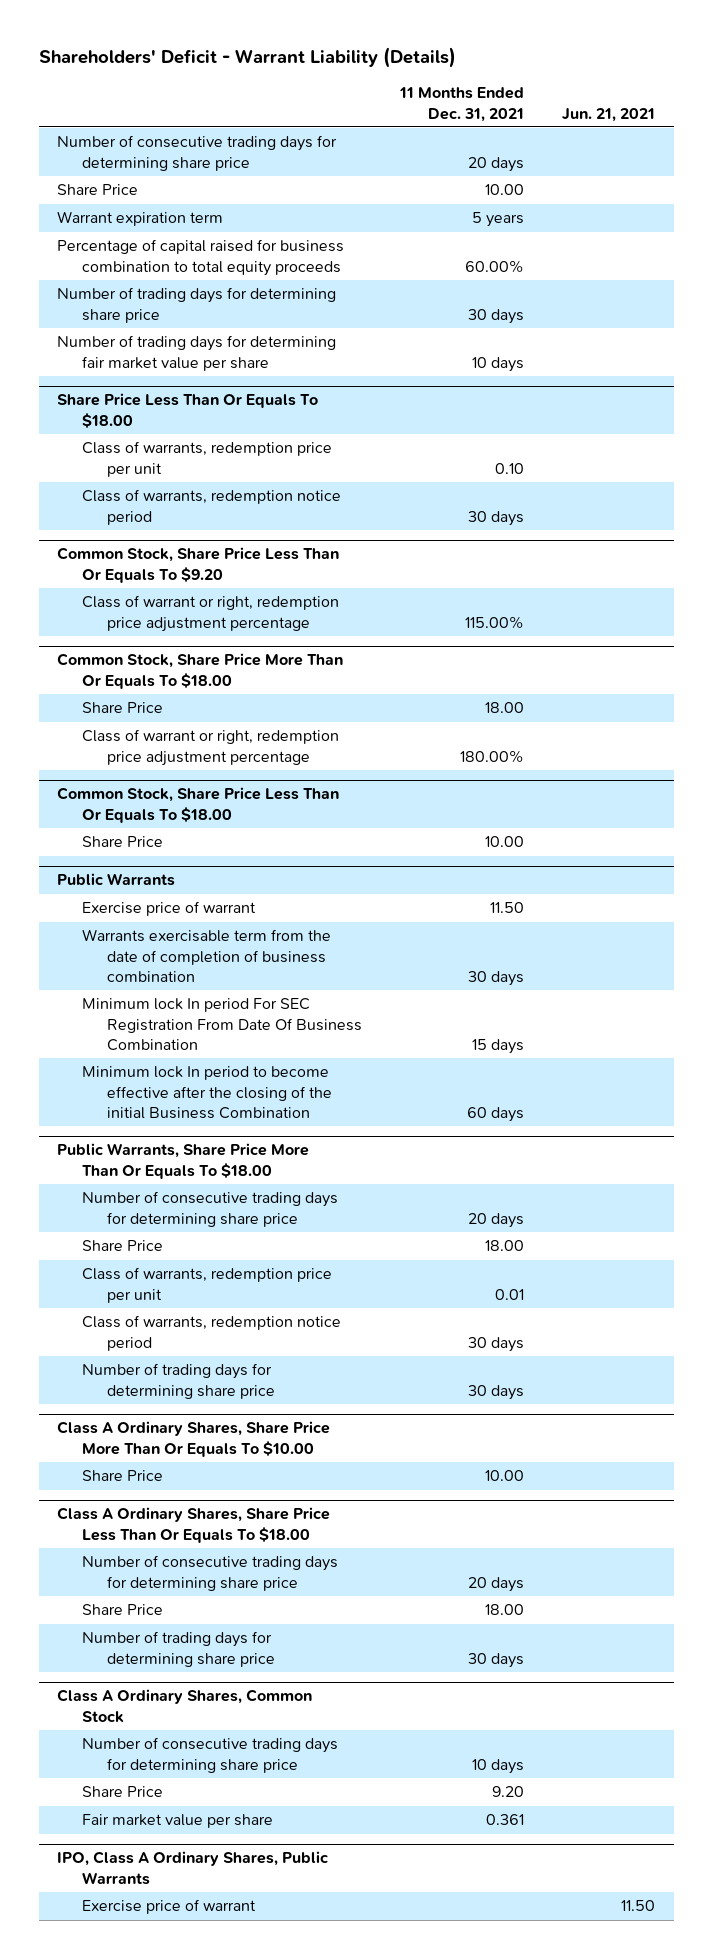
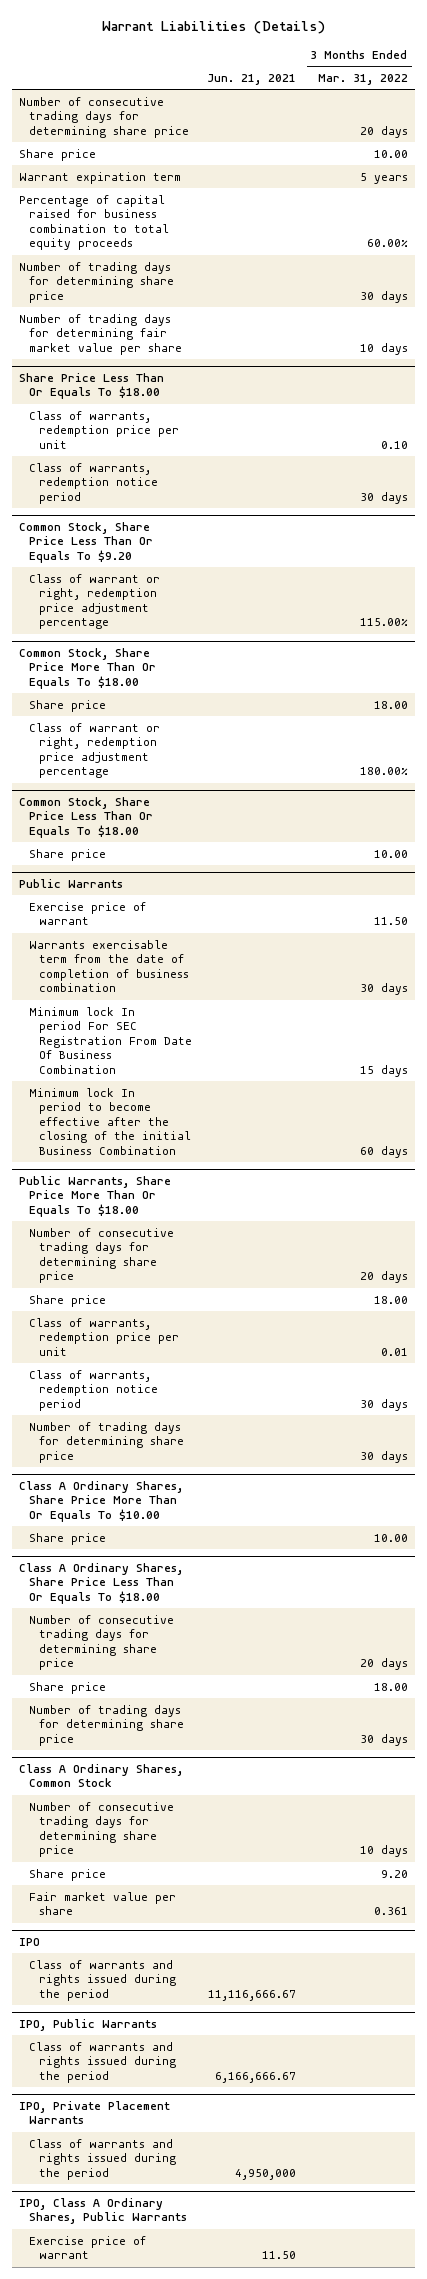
- Shareholders' Deficit - Warrant Liability (Details)
+ Warrant Liabilities (Details)
- | 11 Months Ended Dec. 31, 2021 | Jun. 21, 2021
+ | Jun. 21, 2021 | 3 Months Ended Mar. 31, 2022
- Share Price | 10.00 |
+ Share price | | 10.00
@ Common Stock, Share Price More Than Or Equals To $18.00
- Share Price | 18.00 |
+ Share price | | 18.00
@ Common Stock, Share Price Less Than Or Equals To $18.00
- Share Price | 10.00 |
+ Share price | | 10.00
@ Public Warrants, Share Price More Than Or Equals To $18.00
- Share Price | 18.00 |
+ Share price | | 18.00
@ Class A Ordinary Shares, Share Price More Than Or Equals To $10.00
- Share Price | 10.00 |
+ Share price | | 10.00
@ Class A Ordinary Shares, Share Price Less Than Or Equals To $18.00
- Share Price | 18.00 |
+ Share price | | 18.00
@ Class A Ordinary Shares, Common Stock
- Share Price | 9.20 |
+ Share price | | 9.20
+ IPO
+ Class of warrants and rights issued during the period | 11,116,666.67 |
+ IPO, Public Warrants
+ Class of warrants and rights issued during the period | 6,166,666.67 |
+ IPO, Private Placement Warrants
+ Class of warrants and rights issued during the period | 4,950,000 |

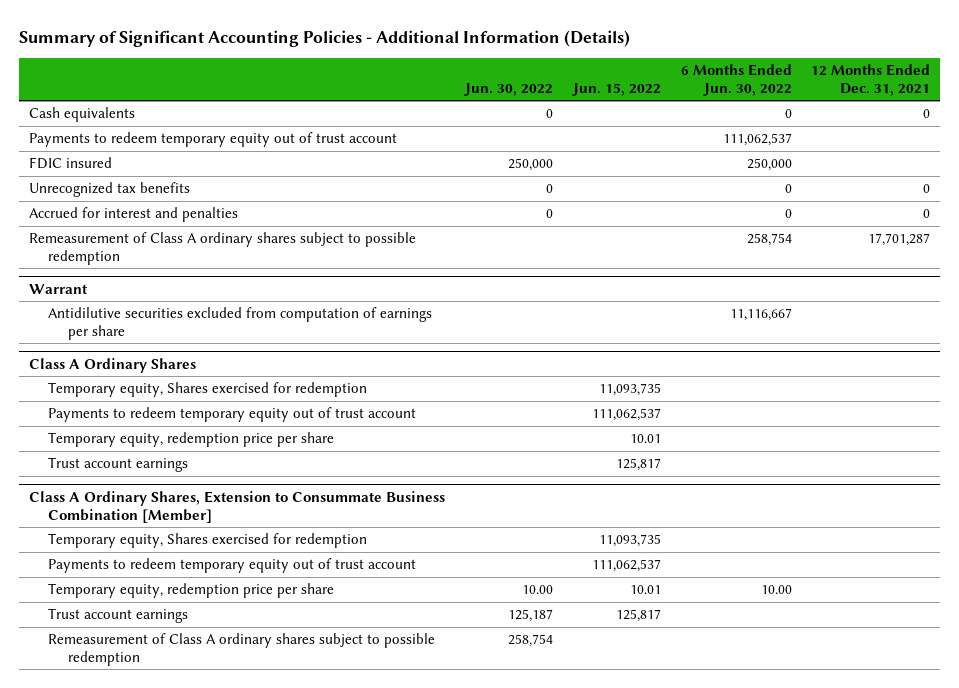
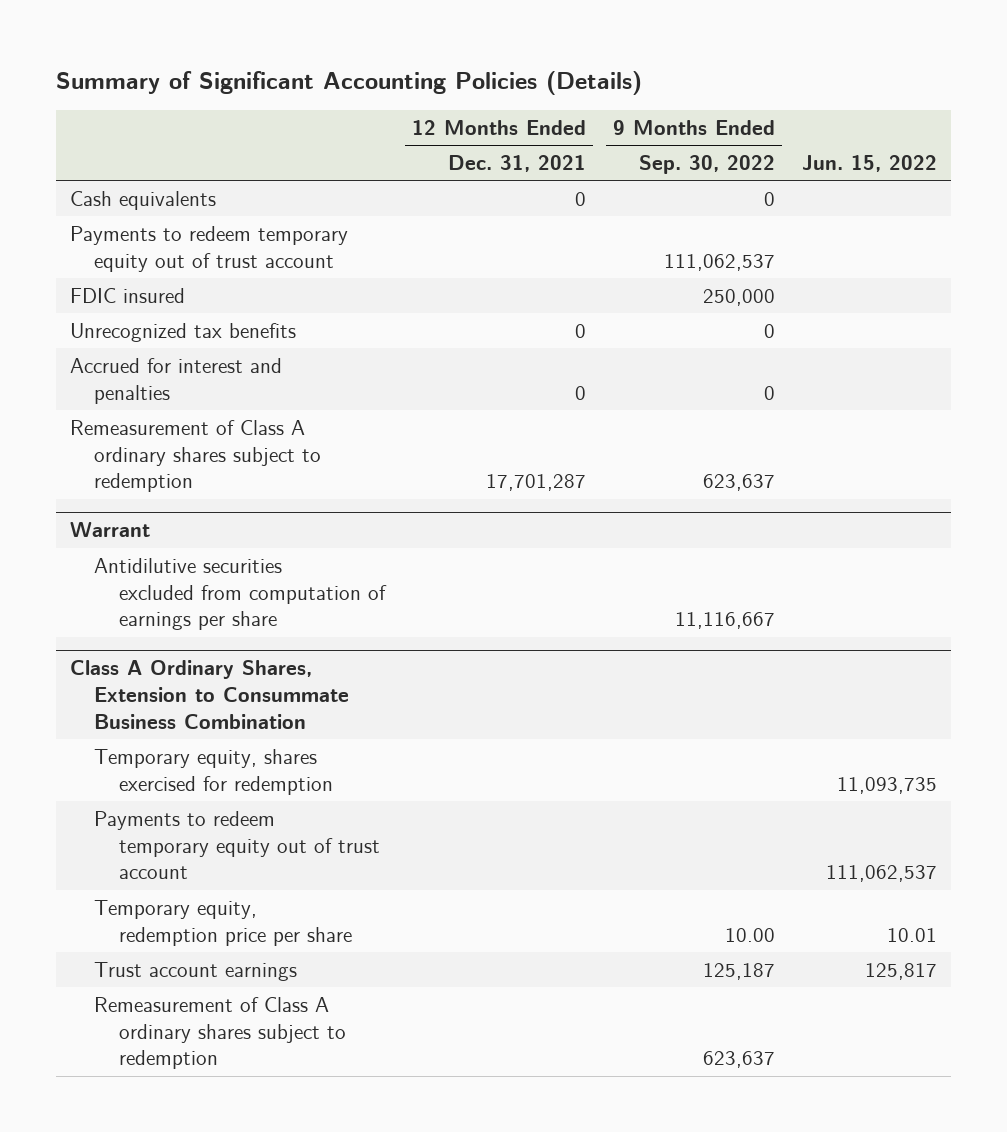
- Summary of Significant Accounting Policies - Additional Information (Details)
+ Summary of Significant Accounting Policies (Details)
- | Jun. 30, 2022 | Jun. 15, 2022 | 6 Months Ended Jun. 30, 2022 | 12 Months Ended Dec. 31, 2021
+ | 12 Months Ended Dec. 31, 2021 | 9 Months Ended Sep. 30, 2022 | Jun. 15, 2022
- Remeasurement of Class A ordinary shares subject to possible redemption | | | 258,754 | 17,701,287
+ Remeasurement of Class A ordinary shares subject to redemption | 17,701,287 | 623,637 |
- Class A Ordinary Shares
- Temporary equity, Shares exercised for redemption | | 11,093,735 | |
- Payments to redeem temporary equity out of trust account | | 111,062,537 | |
- Temporary equity, redemption price per share | | 10.01 | |
- Trust account earnings | | 125,817 | |
- Class A Ordinary Shares, Extension to Consummate Business Combination [Member]
- Temporary equity, Shares exercised for redemption | | 11,093,735 | |
+ Class A Ordinary Shares, Extension to Consummate Business Combination
+ Temporary equity, shares exercised for redemption | | | 11,093,735
- Remeasurement of Class A ordinary shares subject to possible redemption | 258,754 | | |
+ Remeasurement of Class A ordinary shares subject to redemption | | 623,637 |

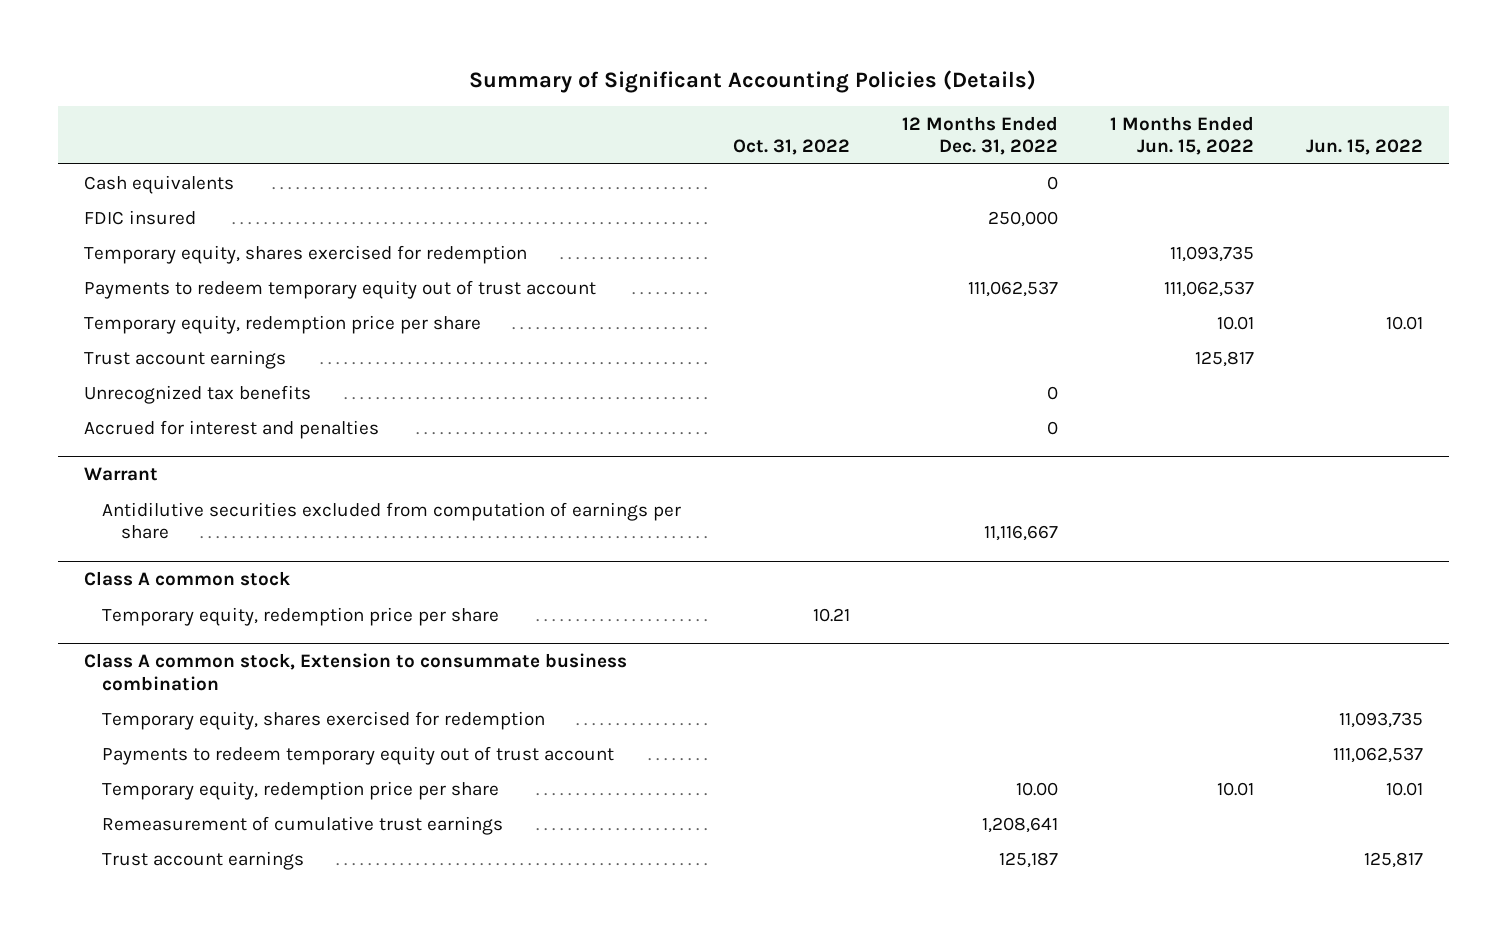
- | 12 Months Ended Dec. 31, 2021 | 9 Months Ended Sep. 30, 2022 | Jun. 15, 2022
+ | Oct. 31, 2022 | 12 Months Ended Dec. 31, 2022 | 1 Months Ended Jun. 15, 2022 | Jun. 15, 2022
+ Temporary equity, shares exercised for redemption | | | 11,093,735 |
moved down: Payments to redeem temporary equity out of trust account | | 111,062,537 | 111,062,537 |
+ Temporary equity, redemption price per share | | | 10.01 | 10.01
+ Trust account earnings | | | 125,817 |
- Remeasurement of Class A ordinary shares subject to redemption | 17,701,287 | 623,637 |
- Class A Ordinary Shares, Extension to Consummate Business Combination
+ Class A common stock
+ Temporary equity, redemption price per share | 10.21 | | |
+ Class A common stock, Extension to consummate business combination
+ Remeasurement of cumulative trust earnings | | 1,208,641 | |
- Remeasurement of Class A ordinary shares subject to redemption | | 623,637 |

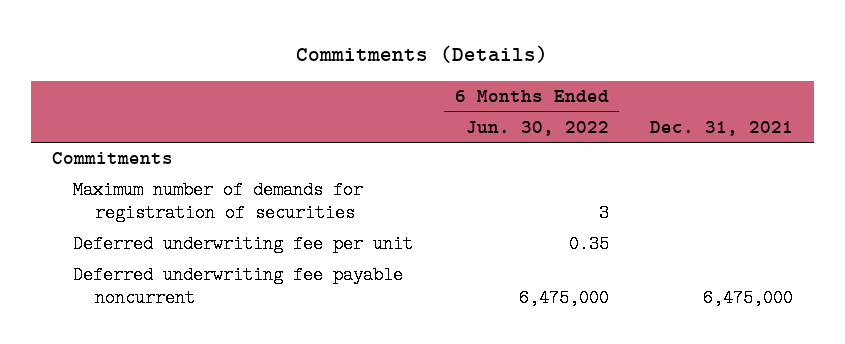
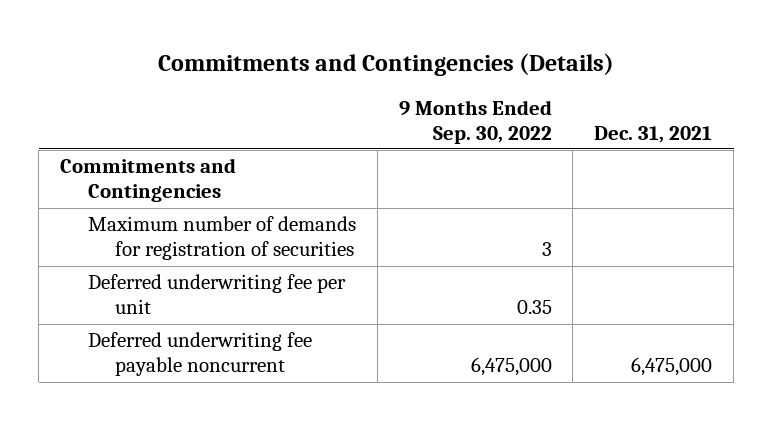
- Commitments (Details)
+ Commitments and Contingencies (Details)
- | 6 Months Ended Jun. 30, 2022 | Dec. 31, 2021
+ | 9 Months Ended Sep. 30, 2022 | Dec. 31, 2021
- Commitments
+ Commitments and Contingencies

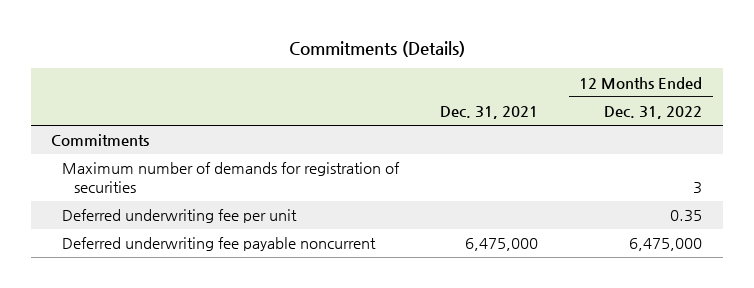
- Commitments and Contingencies (Details)
+ Commitments (Details)
- | 9 Months Ended Sep. 30, 2022 | Dec. 31, 2021
+ | Dec. 31, 2021 | 12 Months Ended Dec. 31, 2022
- Commitments and Contingencies
+ Commitments

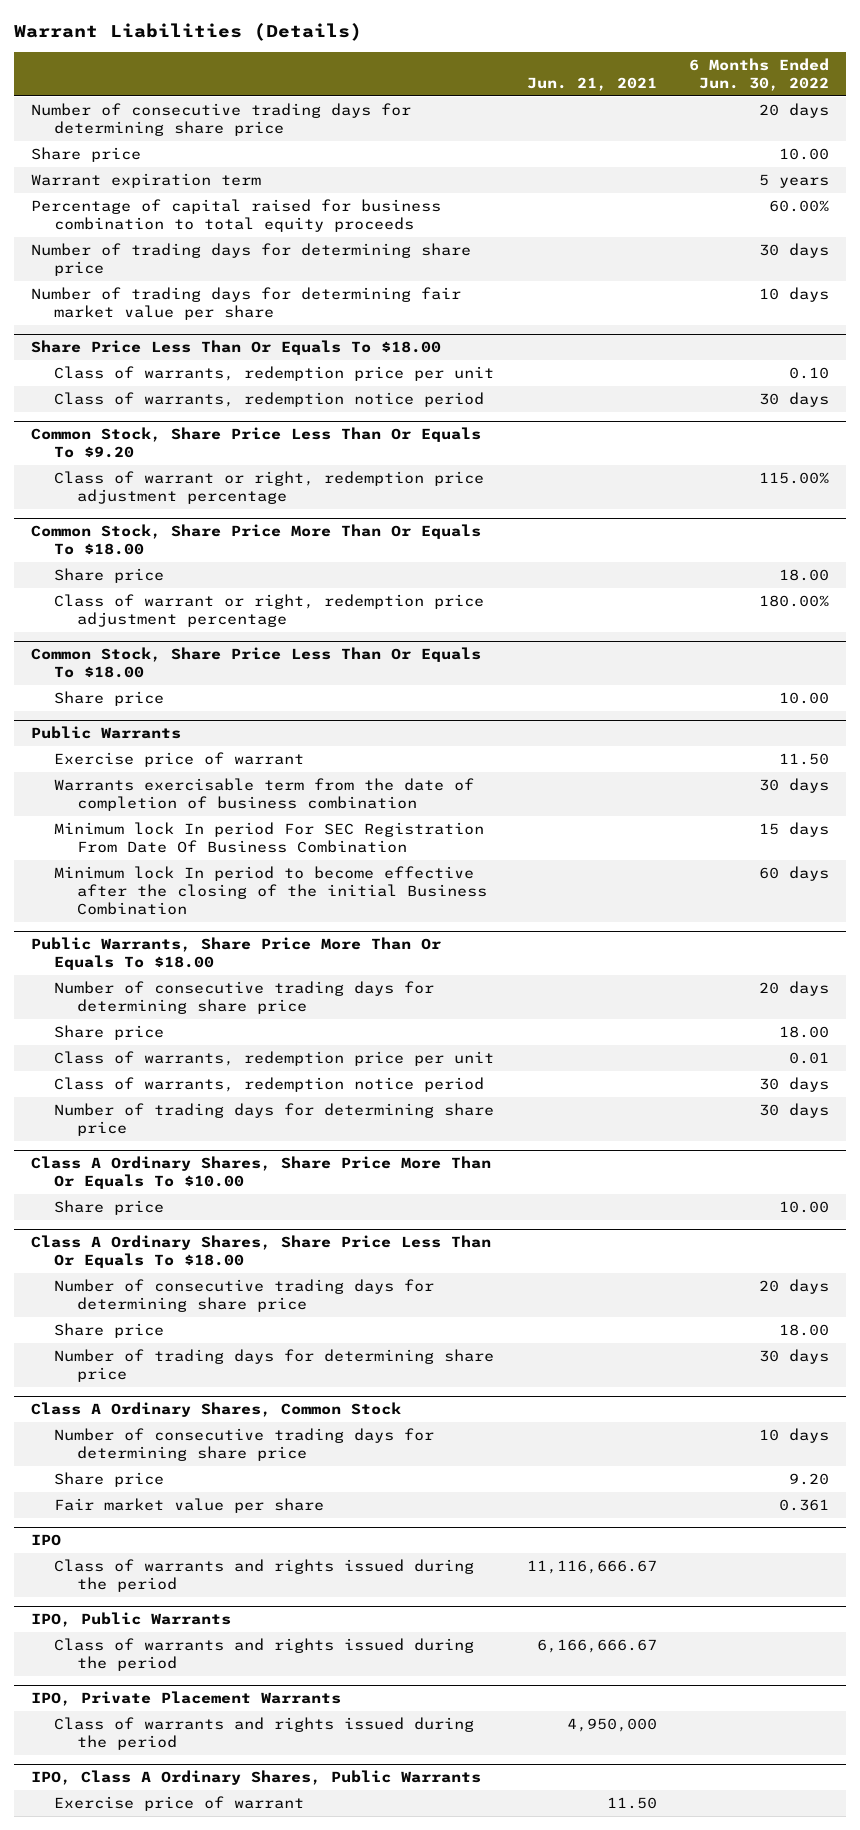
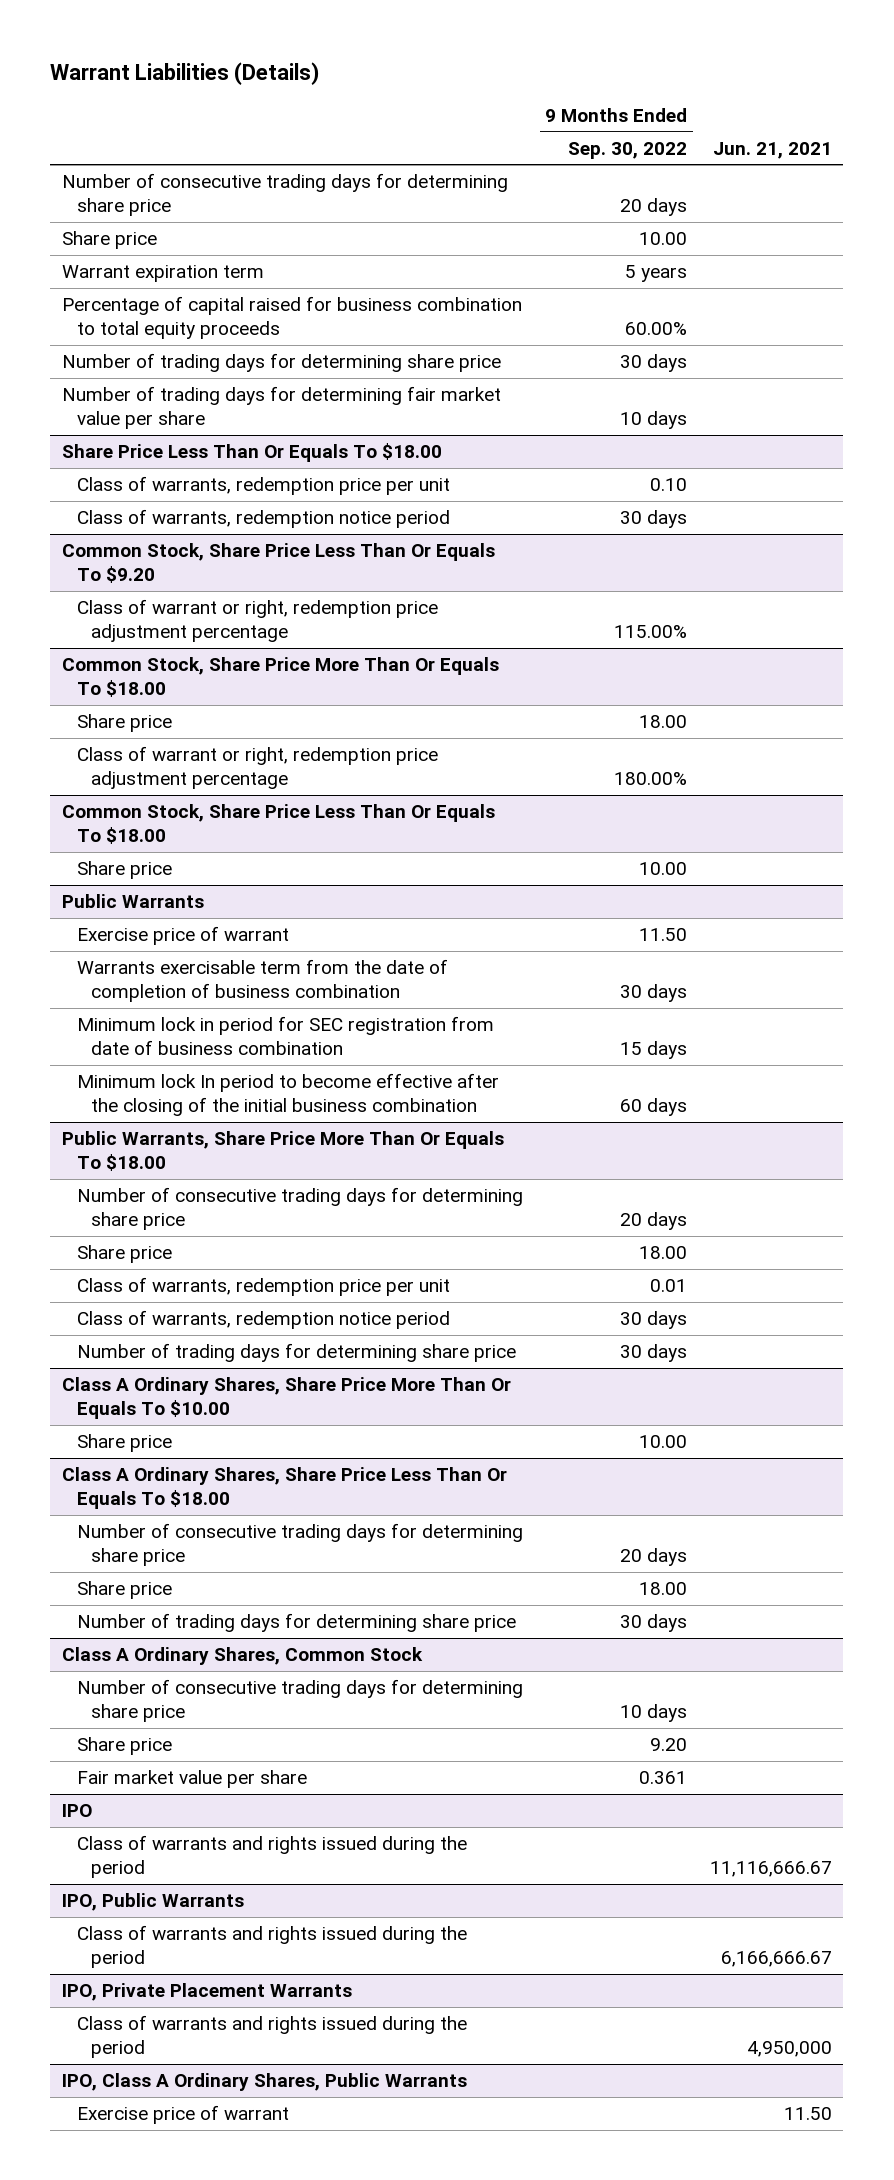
- | Jun. 21, 2021 | 6 Months Ended Jun. 30, 2022
+ | 9 Months Ended Sep. 30, 2022 | Jun. 21, 2021
@ Public Warrants
- Minimum lock In period For SEC Registration From Date Of Business Combination | | 15 days
- Minimum lock In period to become effective after the closing of the initial Business Combination | | 60 days
+ Minimum lock in period for SEC registration from date of business combination | 15 days |
+ Minimum lock In period to become effective after the closing of the initial business combination | 60 days |

